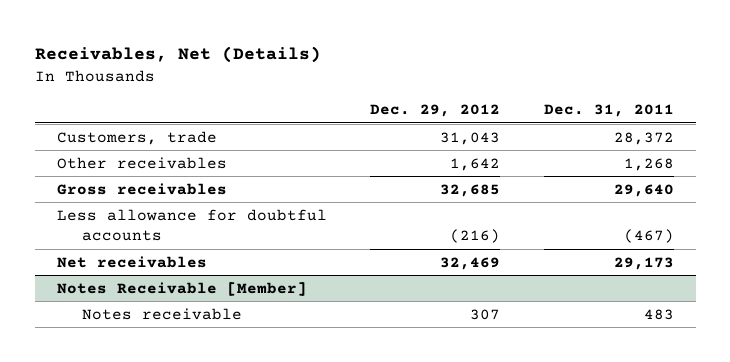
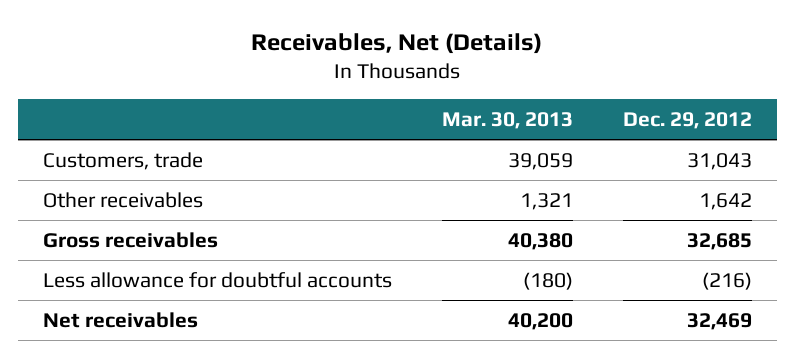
- | Dec. 29, 2012 | Dec. 31, 2011
+ | Mar. 30, 2013 | Dec. 29, 2012
- Notes Receivable [Member]
- Notes receivable | 307 | 483

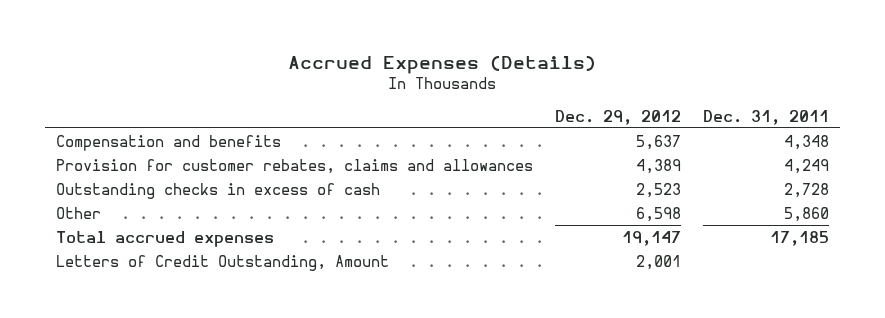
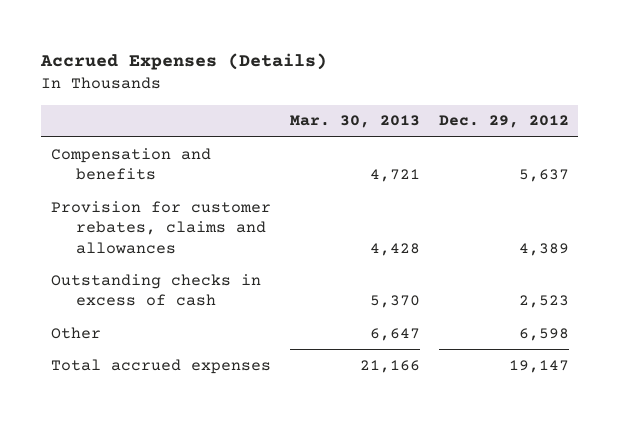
- | Dec. 29, 2012 | Dec. 31, 2011
+ | Mar. 30, 2013 | Dec. 29, 2012
- Letters of Credit Outstanding, Amount | 2,001 |

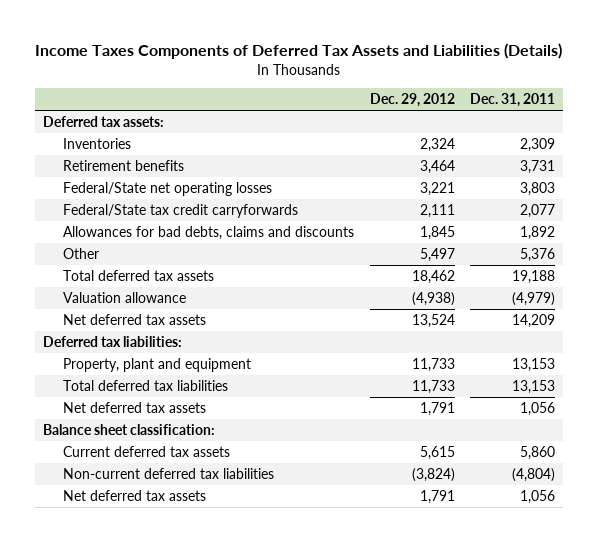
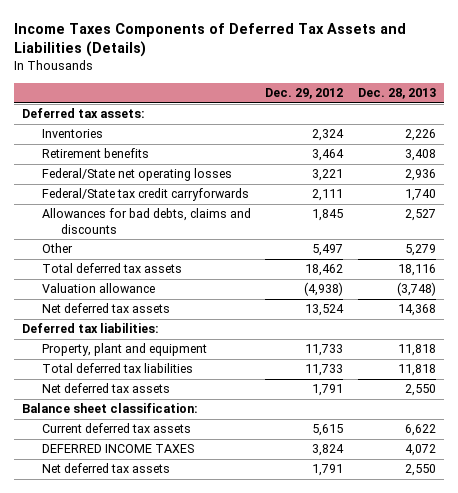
- | Dec. 29, 2012 | Dec. 31, 2011
+ | Dec. 29, 2012 | Dec. 28, 2013
- Non-current deferred tax liabilities | (3,824) | (4,804)
+ DEFERRED INCOME TAXES | 3,824 | 4,072

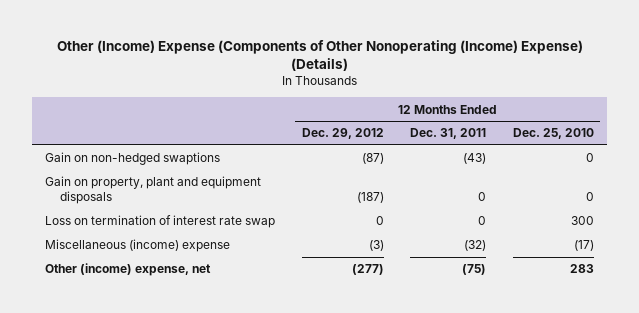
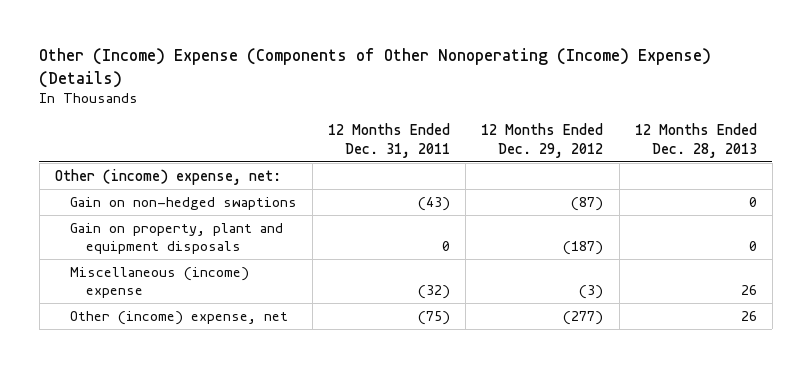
- | 12 Months Ended Dec. 29, 2012 | 12 Months Ended Dec. 31, 2011 | 12 Months Ended Dec. 25, 2010
+ | 12 Months Ended Dec. 31, 2011 | 12 Months Ended Dec. 29, 2012 | 12 Months Ended Dec. 28, 2013
+ Other (income) expense, net:
- Loss on termination of interest rate swap | 0 | 0 | 300

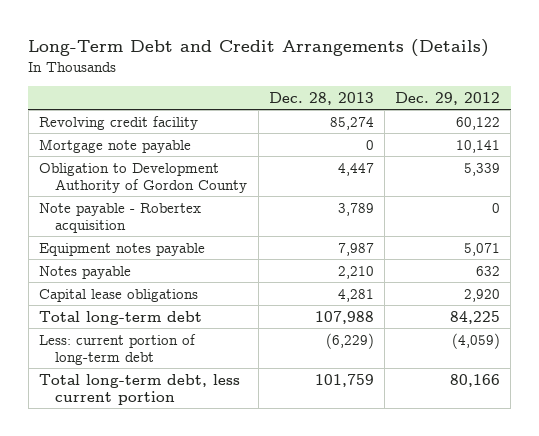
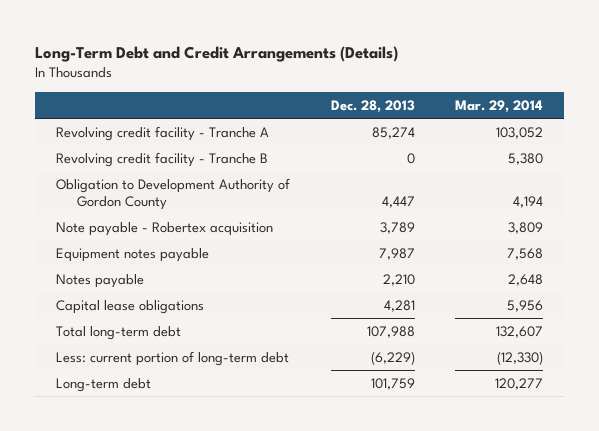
- | Dec. 28, 2013 | Dec. 29, 2012
+ | Dec. 28, 2013 | Mar. 29, 2014
- Revolving credit facility | 85,274 | 60,122
- Mortgage note payable | 0 | 10,141
+ Revolving credit facility - Tranche A | 85,274 | 103,052
+ Revolving credit facility - Tranche B | 0 | 5,380
- Total long-term debt, less current portion | 101,759 | 80,166
+ Long-term debt | 101,759 | 120,277

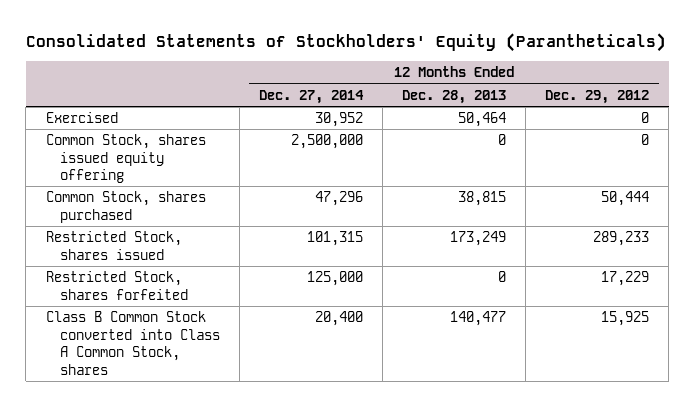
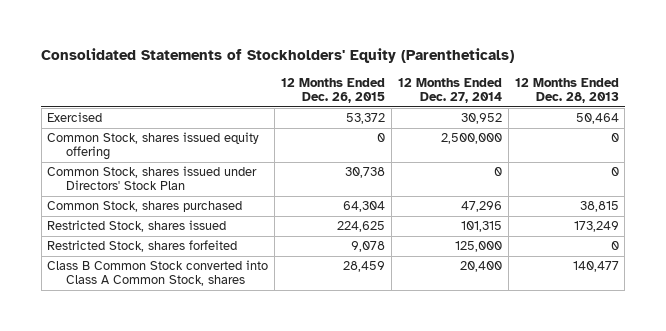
- Consolidated Statements of Stockholders' Equity (Parantheticals)
+ Consolidated Statements of Stockholders' Equity (Parentheticals)
- | 12 Months Ended Dec. 27, 2014 | 12 Months Ended Dec. 28, 2013 | 12 Months Ended Dec. 29, 2012
+ | 12 Months Ended Dec. 26, 2015 | 12 Months Ended Dec. 27, 2014 | 12 Months Ended Dec. 28, 2013
+ Common Stock, shares issued under Directors' Stock Plan | 30,738 | 0 | 0

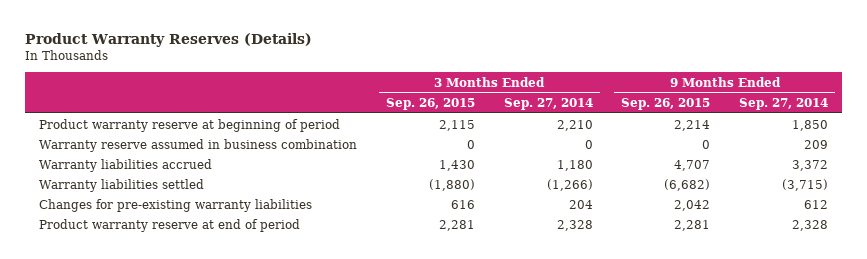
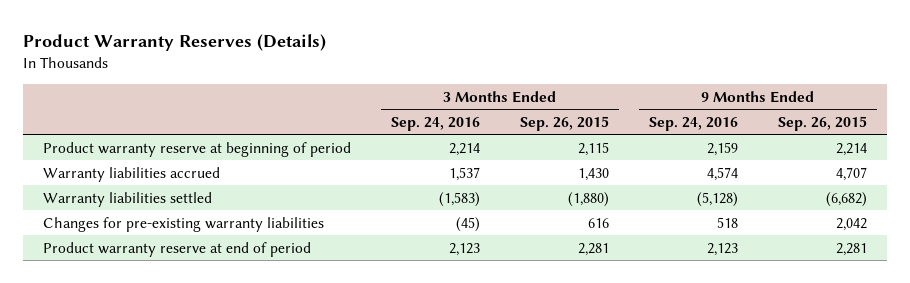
- | 3 Months Ended Sep. 26, 2015 | 3 Months Ended Sep. 27, 2014 | 9 Months Ended Sep. 26, 2015 | 9 Months Ended Sep. 27, 2014
+ | 3 Months Ended Sep. 24, 2016 | 3 Months Ended Sep. 26, 2015 | 9 Months Ended Sep. 24, 2016 | 9 Months Ended Sep. 26, 2015
- Warranty reserve assumed in business combination | 0 | 0 | 0 | 209

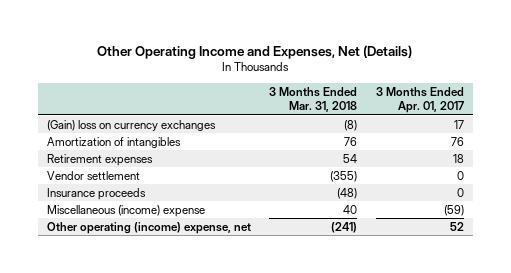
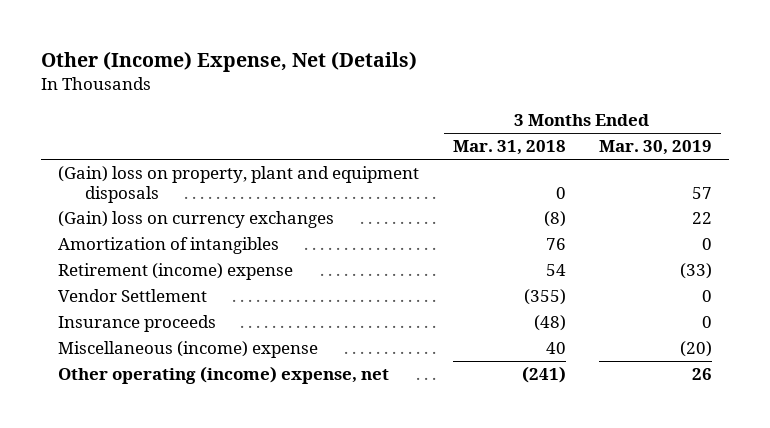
- Other Operating Income and Expenses, Net (Details)
+ Other (Income) Expense, Net (Details)
- | 3 Months Ended Mar. 31, 2018 | 3 Months Ended Apr. 01, 2017
+ | 3 Months Ended Mar. 31, 2018 | 3 Months Ended Mar. 30, 2019
+ (Gain) loss on property, plant and equipment disposals | 0 | 57
- Retirement expenses | 54 | 18
- Vendor settlement | (355) | 0
+ Retirement (income) expense | 54 | (33)
+ Vendor Settlement | (355) | 0

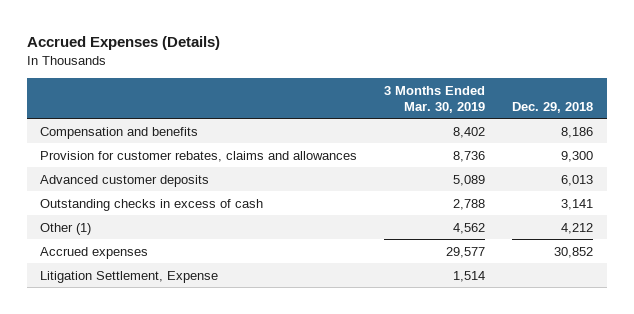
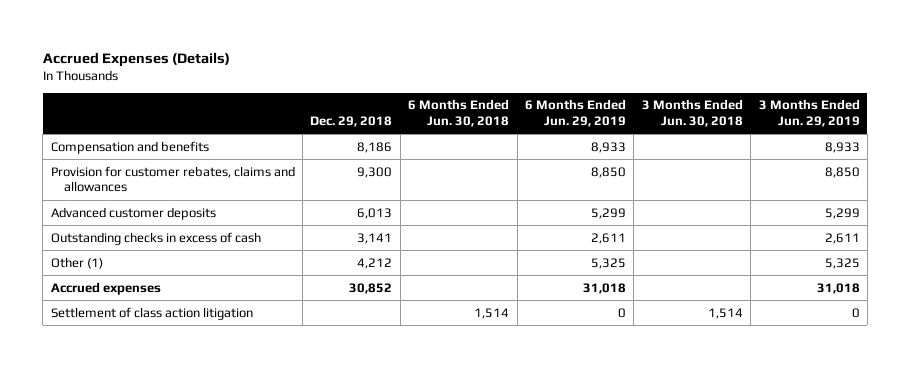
- | 3 Months Ended Mar. 30, 2019 | Dec. 29, 2018
+ | Dec. 29, 2018 | 6 Months Ended Jun. 30, 2018 | 6 Months Ended Jun. 29, 2019 | 3 Months Ended Jun. 30, 2018 | 3 Months Ended Jun. 29, 2019
- Litigation Settlement, Expense | 1,514 |
+ Settlement of class action litigation | | 1,514 | 0 | 1,514 | 0

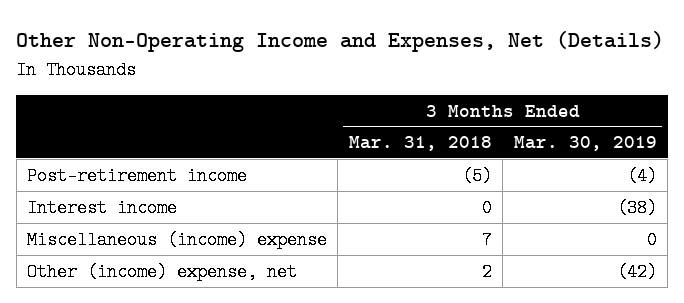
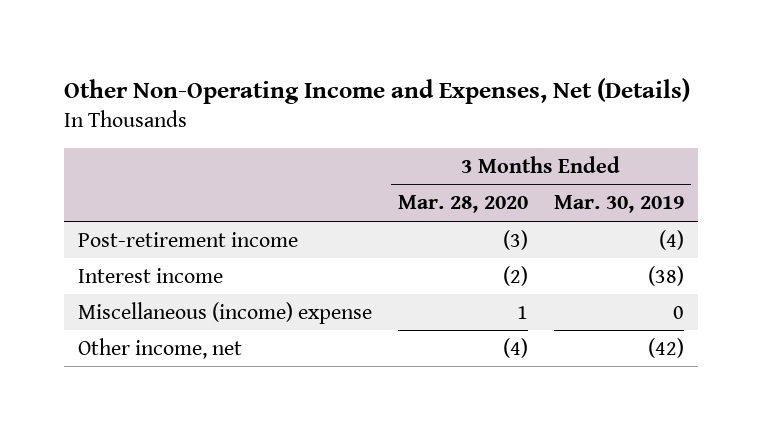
- | 3 Months Ended Mar. 31, 2018 | 3 Months Ended Mar. 30, 2019
+ | 3 Months Ended Mar. 28, 2020 | 3 Months Ended Mar. 30, 2019
- Other (income) expense, net | 2 | (42)
+ Other income, net | (4) | (42)

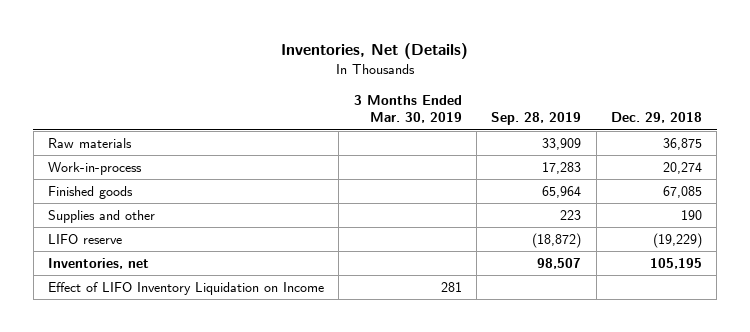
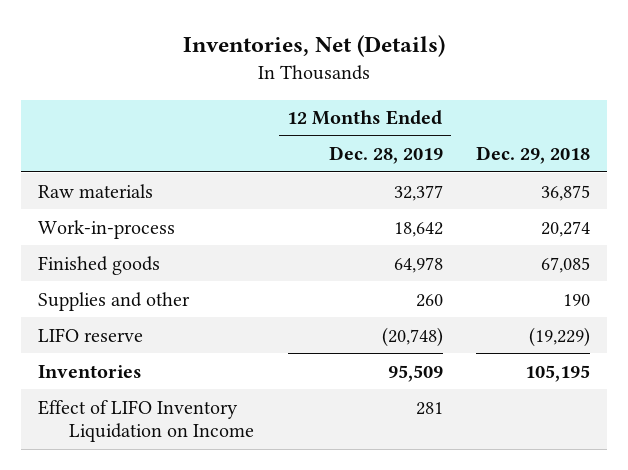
- | 3 Months Ended Mar. 30, 2019 | Sep. 28, 2019 | Dec. 29, 2018
+ | 12 Months Ended Dec. 28, 2019 | Dec. 29, 2018
- Inventories, net | | 98,507 | 105,195
+ Inventories | 95,509 | 105,195

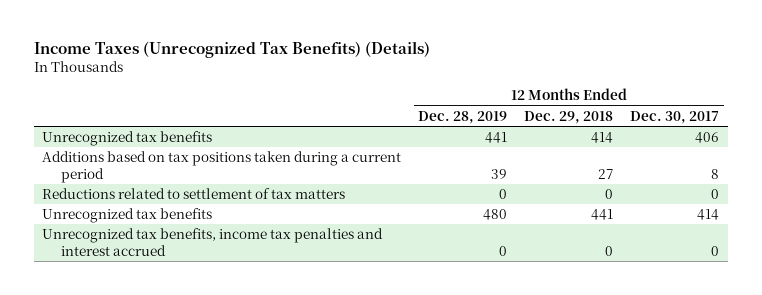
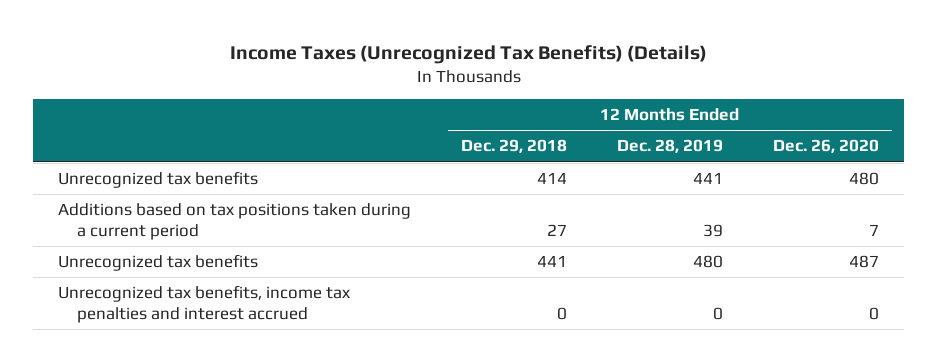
- | 12 Months Ended Dec. 28, 2019 | 12 Months Ended Dec. 29, 2018 | 12 Months Ended Dec. 30, 2017
+ | 12 Months Ended Dec. 29, 2018 | 12 Months Ended Dec. 28, 2019 | 12 Months Ended Dec. 26, 2020
- Reductions related to settlement of tax matters | 0 | 0 | 0

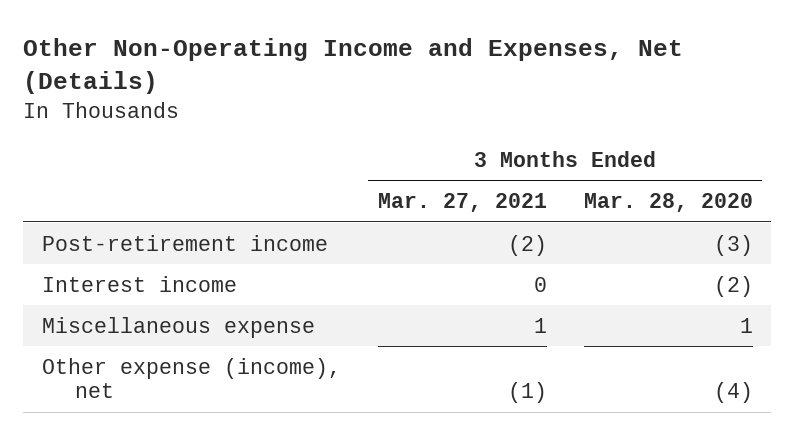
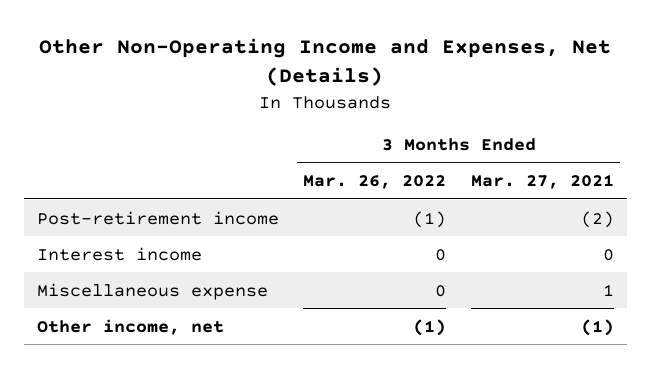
- | 3 Months Ended Mar. 27, 2021 | 3 Months Ended Mar. 28, 2020
+ | 3 Months Ended Mar. 26, 2022 | 3 Months Ended Mar. 27, 2021
- Other expense (income), net | (1) | (4)
+ Other income, net | (1) | (1)

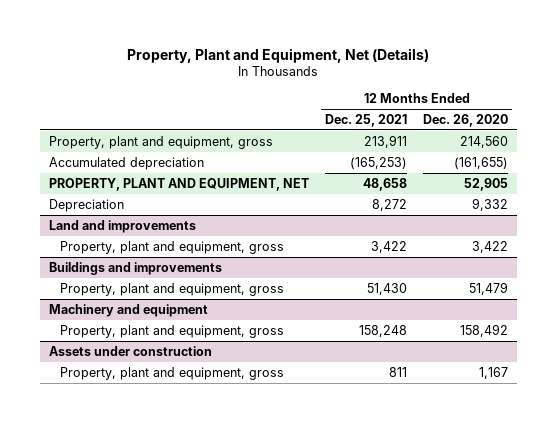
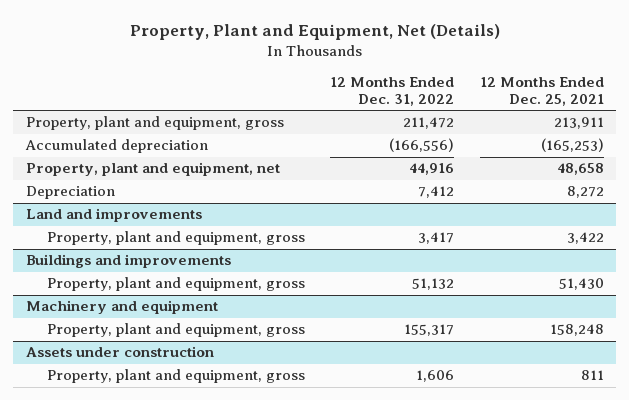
- | 12 Months Ended Dec. 25, 2021 | 12 Months Ended Dec. 26, 2020
+ | 12 Months Ended Dec. 31, 2022 | 12 Months Ended Dec. 25, 2021
- PROPERTY, PLANT AND EQUIPMENT, NET | 48,658 | 52,905
+ Property, plant and equipment, net | 44,916 | 48,658

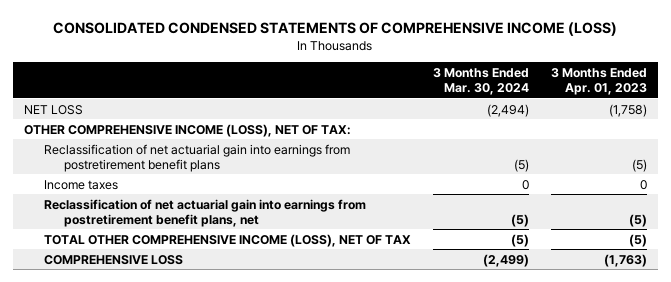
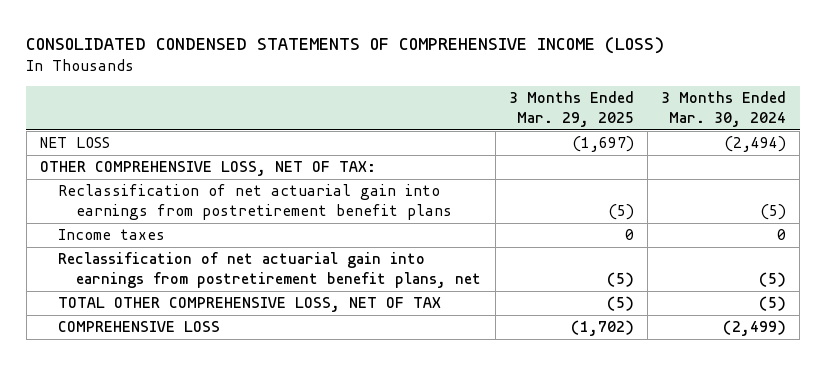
- | 3 Months Ended Mar. 30, 2024 | 3 Months Ended Apr. 01, 2023
+ | 3 Months Ended Mar. 29, 2025 | 3 Months Ended Mar. 30, 2024
- OTHER COMPREHENSIVE INCOME (LOSS), NET OF TAX:
+ OTHER COMPREHENSIVE LOSS, NET OF TAX:
- TOTAL OTHER COMPREHENSIVE INCOME (LOSS), NET OF TAX | (5) | (5)
+ TOTAL OTHER COMPREHENSIVE LOSS, NET OF TAX | (5) | (5)

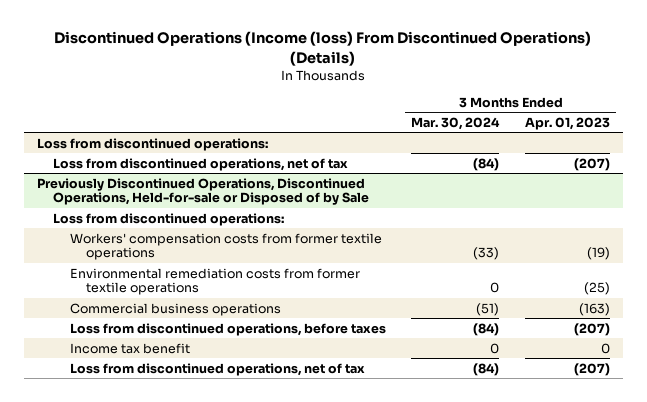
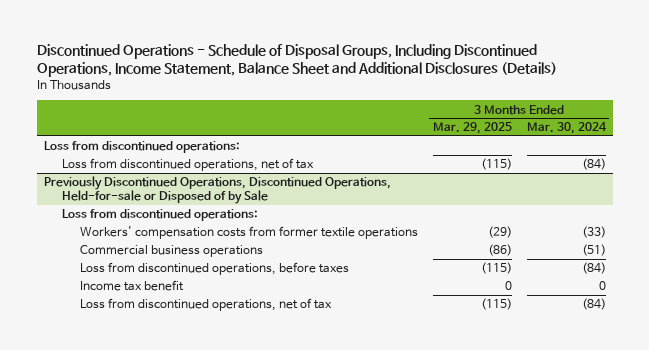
- Discontinued Operations (Income (loss) From Discontinued Operations) (Details)
+ Discontinued Operations - Schedule of Disposal Groups, Including Discontinued Operations, Income Statement, Balance Sheet and Additional Disclosures (Details)
- | 3 Months Ended Mar. 30, 2024 | 3 Months Ended Apr. 01, 2023
+ | 3 Months Ended Mar. 29, 2025 | 3 Months Ended Mar. 30, 2024
@ Previously Discontinued Operations, Discontinued Operations, Held-for-sale or Disposed of by Sale
- Environmental remediation costs from former textile operations | 0 | (25)

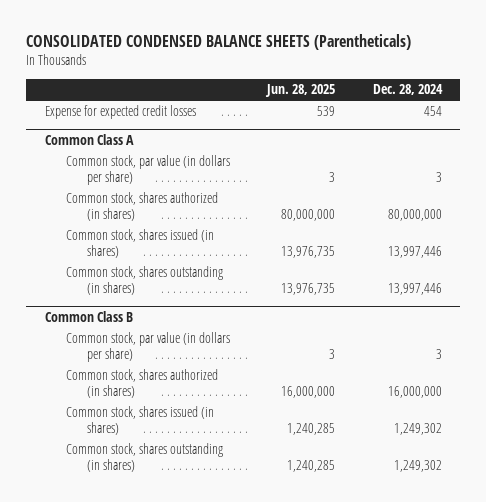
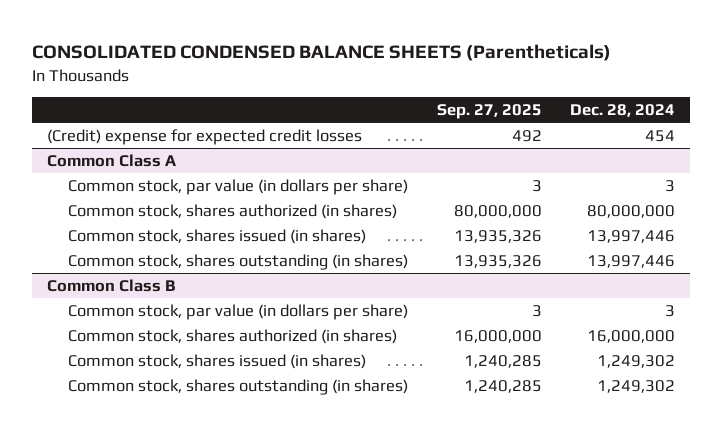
- | Jun. 28, 2025 | Dec. 28, 2024
+ | Sep. 27, 2025 | Dec. 28, 2024
- Expense for expected credit losses | 539 | 454
+ (Credit) expense for expected credit losses | 492 | 454

